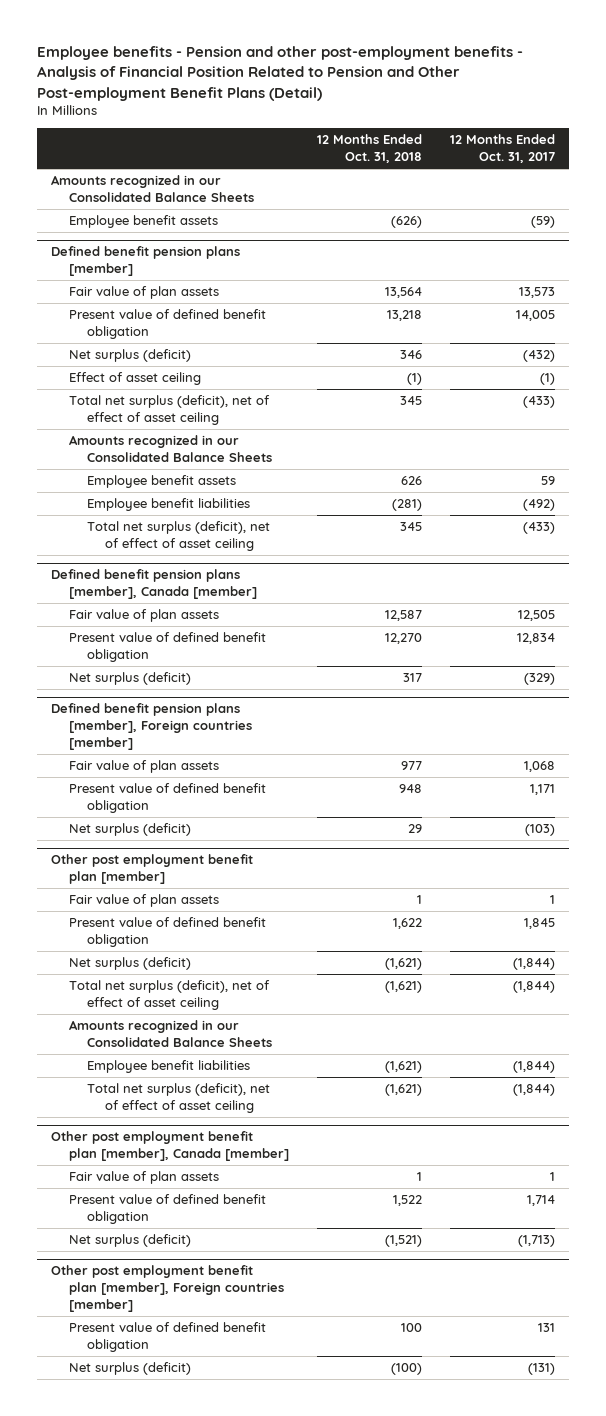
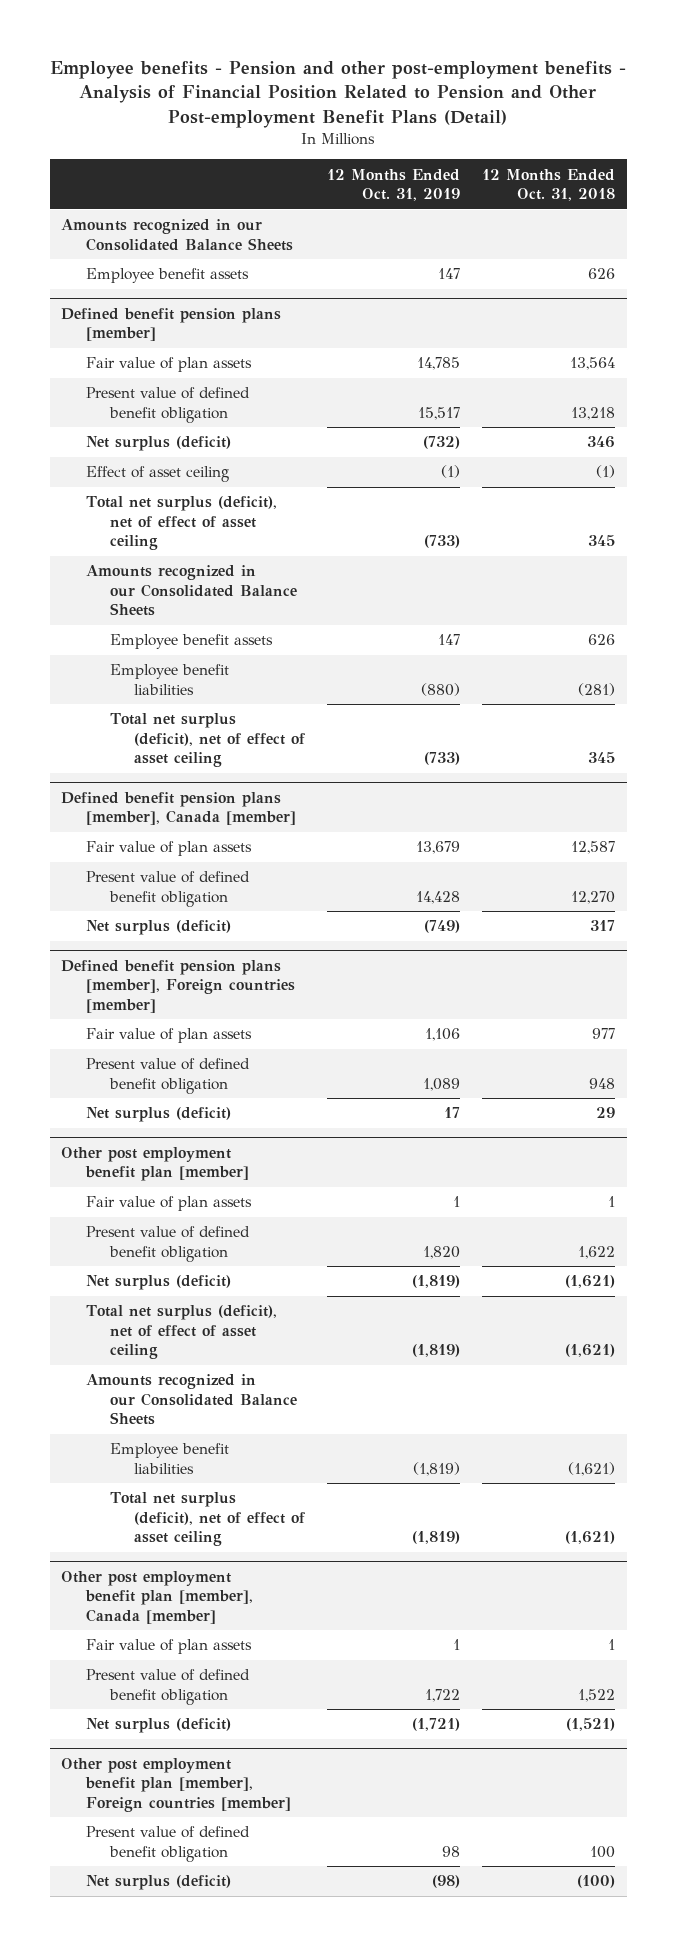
- | 12 Months Ended Oct. 31, 2018 | 12 Months Ended Oct. 31, 2017
+ | 12 Months Ended Oct. 31, 2019 | 12 Months Ended Oct. 31, 2018
- Employee benefit assets | (626) | (59)
+ Employee benefit assets | 147 | 626

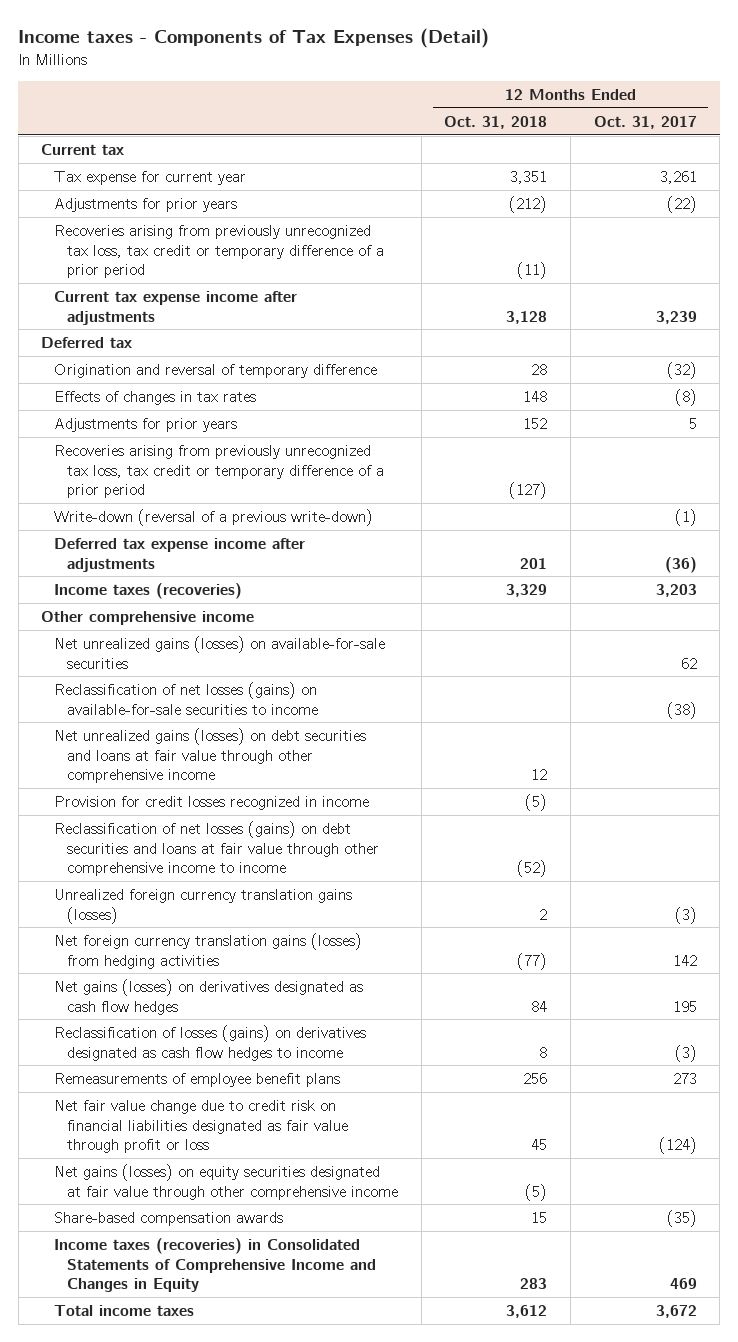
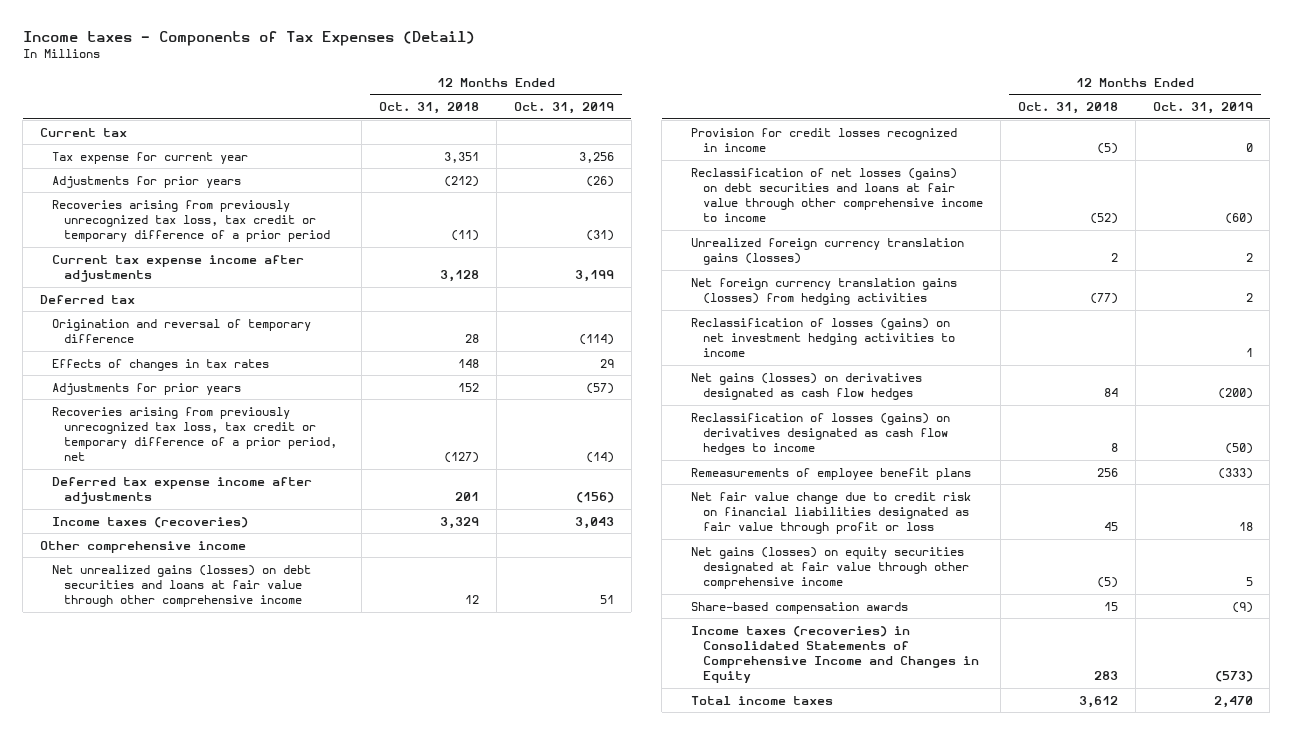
- | 12 Months Ended Oct. 31, 2018 | 12 Months Ended Oct. 31, 2017
+ | 12 Months Ended Oct. 31, 2018 | 12 Months Ended Oct. 31, 2019
- Recoveries arising from previously unrecognized tax loss, tax credit or temporary difference of a prior period | (127) |
- Write-down (reversal of a previous write-down) | | (1)
+ Recoveries arising from previously unrecognized tax loss, tax credit or temporary difference of a prior period, net | (127) | (14)
- Net unrealized gains (losses) on available-for-sale securities | | 62
- Reclassification of net losses (gains) on available-for-sale securities to income | | (38)
+ Reclassification of losses (gains) on net investment hedging activities to income | | 1

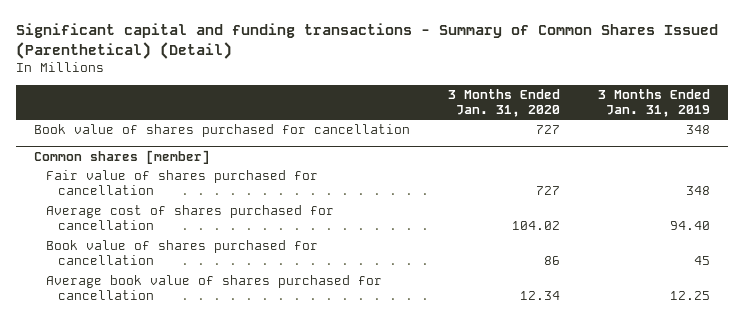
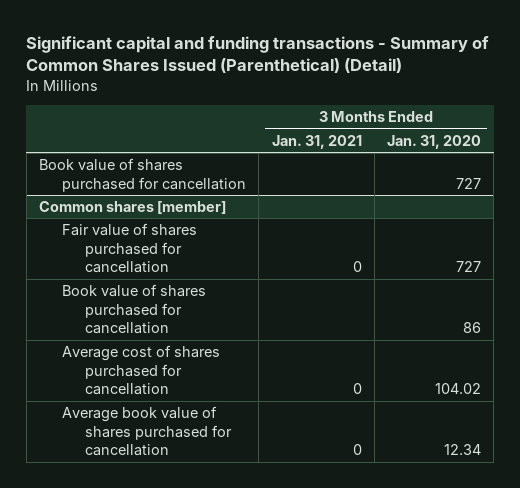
- | 3 Months Ended Jan. 31, 2020 | 3 Months Ended Jan. 31, 2019
+ | 3 Months Ended Jan. 31, 2021 | 3 Months Ended Jan. 31, 2020
@ Common shares [member]
moved down: Average cost of shares purchased for cancellation | 0 | 104.02

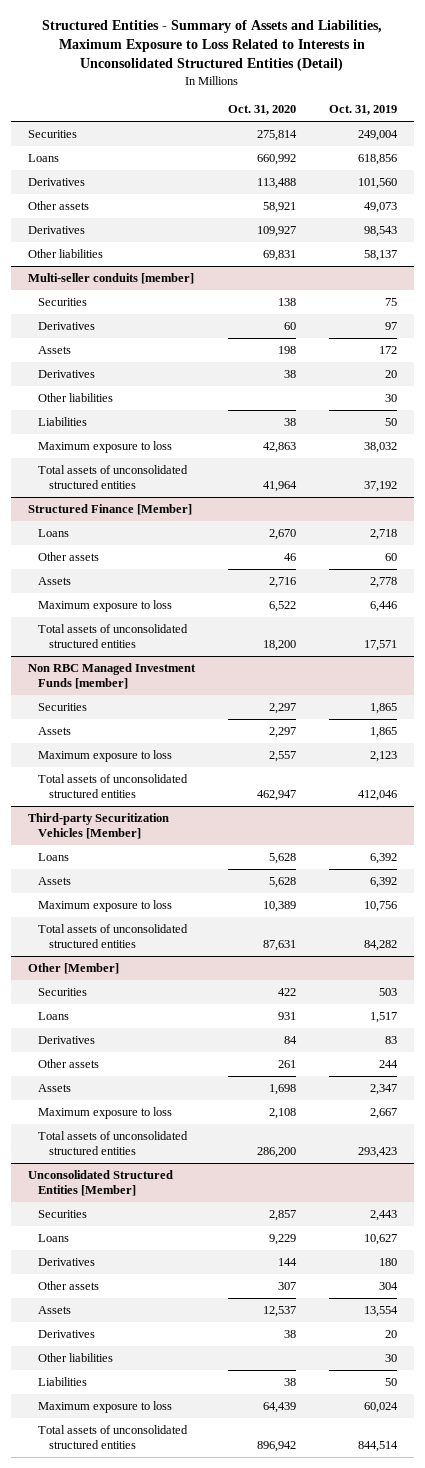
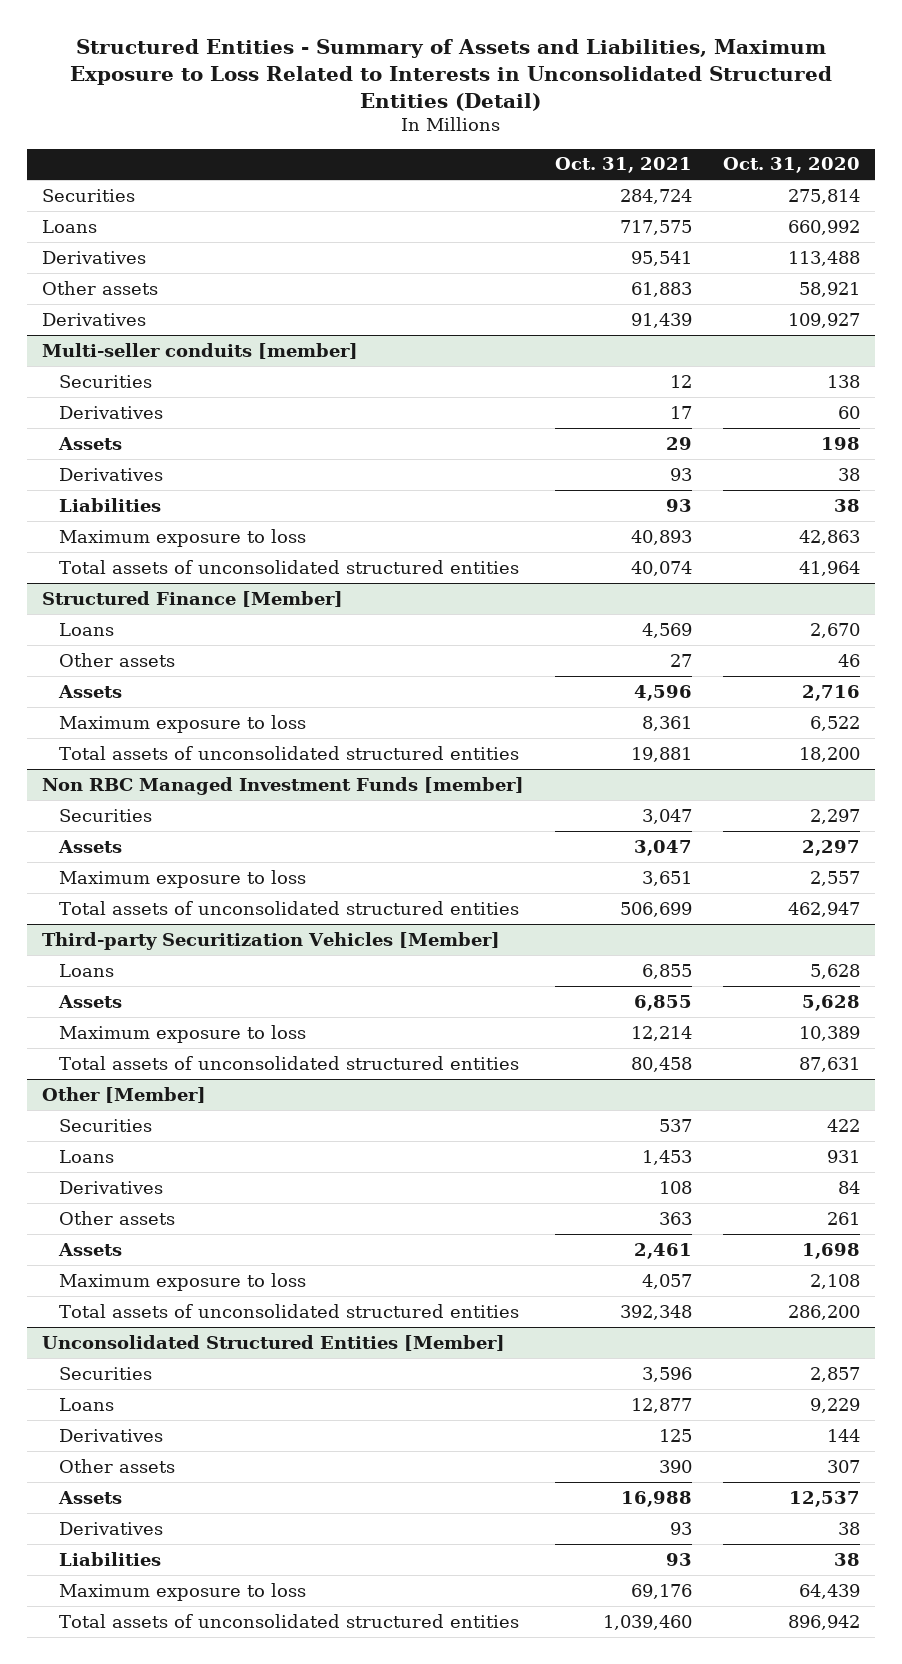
- | Oct. 31, 2020 | Oct. 31, 2019
+ | Oct. 31, 2021 | Oct. 31, 2020
- Other liabilities | 69,831 | 58,137
@ Multi-seller conduits [member]
- Other liabilities | | 30
@ Unconsolidated Structured Entities [Member]
- Other liabilities | | 30

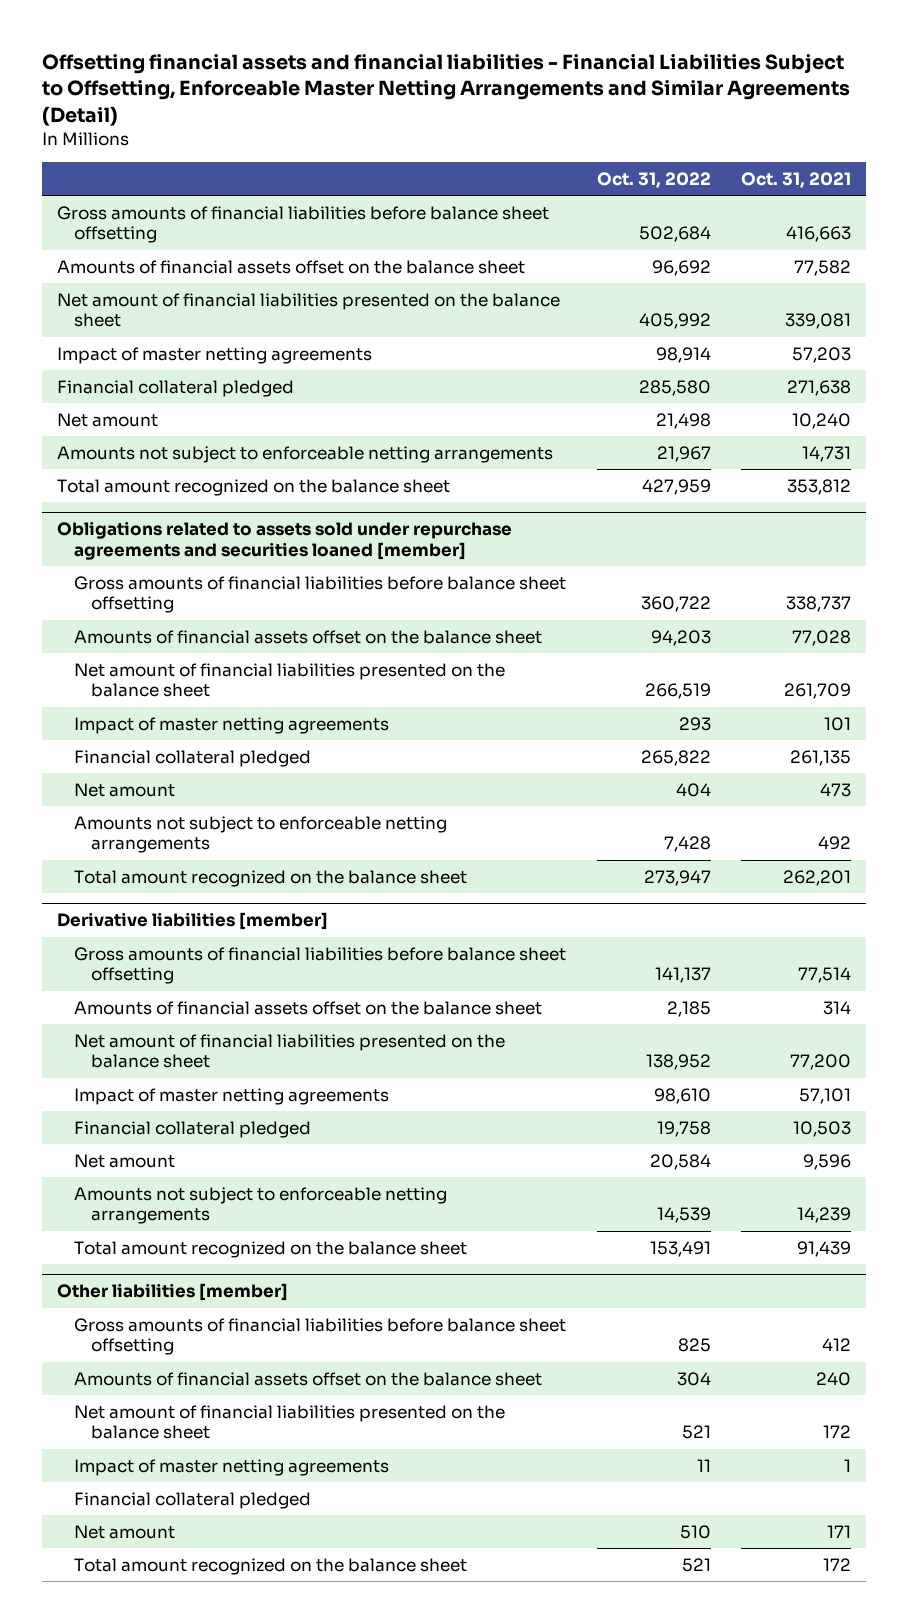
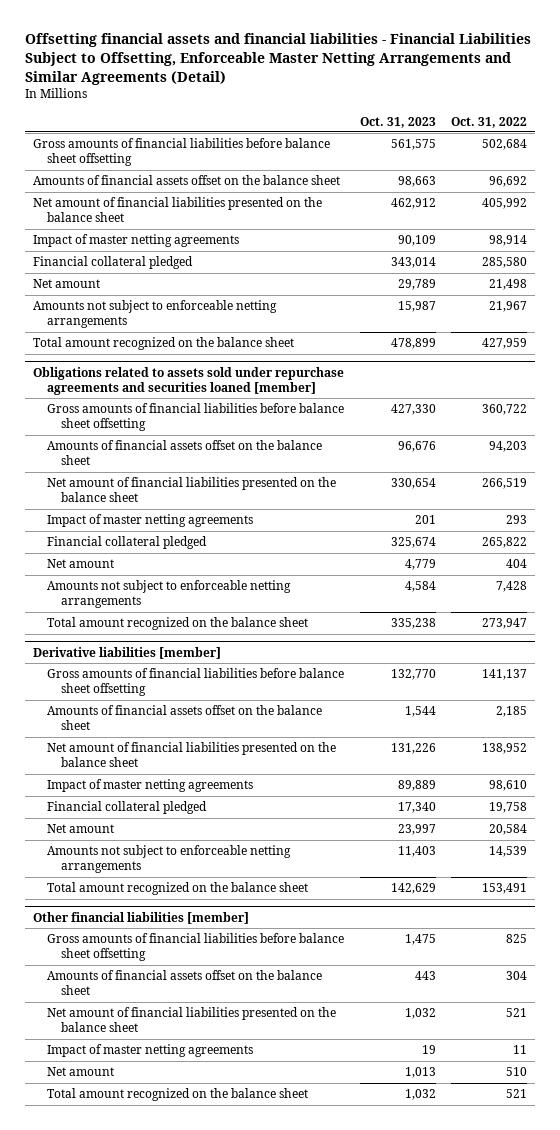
- | Oct. 31, 2022 | Oct. 31, 2021
+ | Oct. 31, 2023 | Oct. 31, 2022
- Other liabilities [member]
+ Other financial liabilities [member]
- Financial collateral pledged

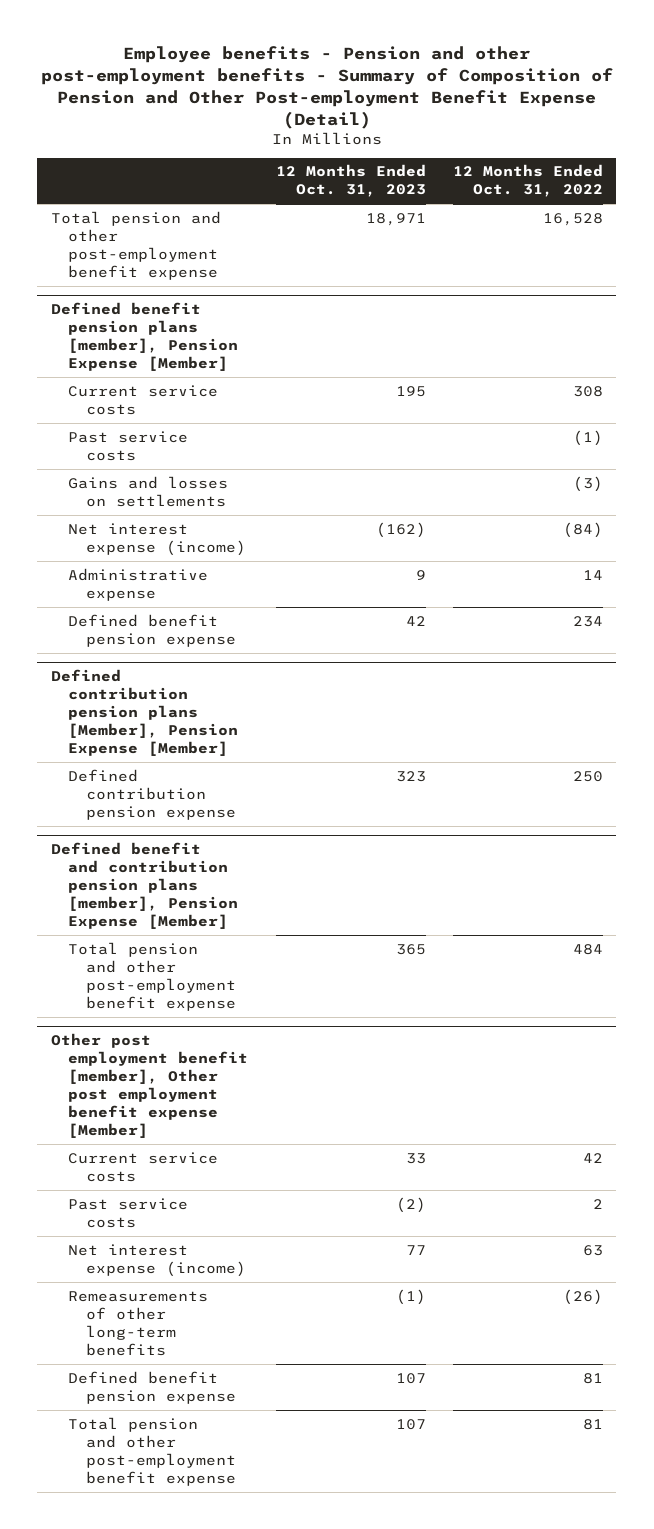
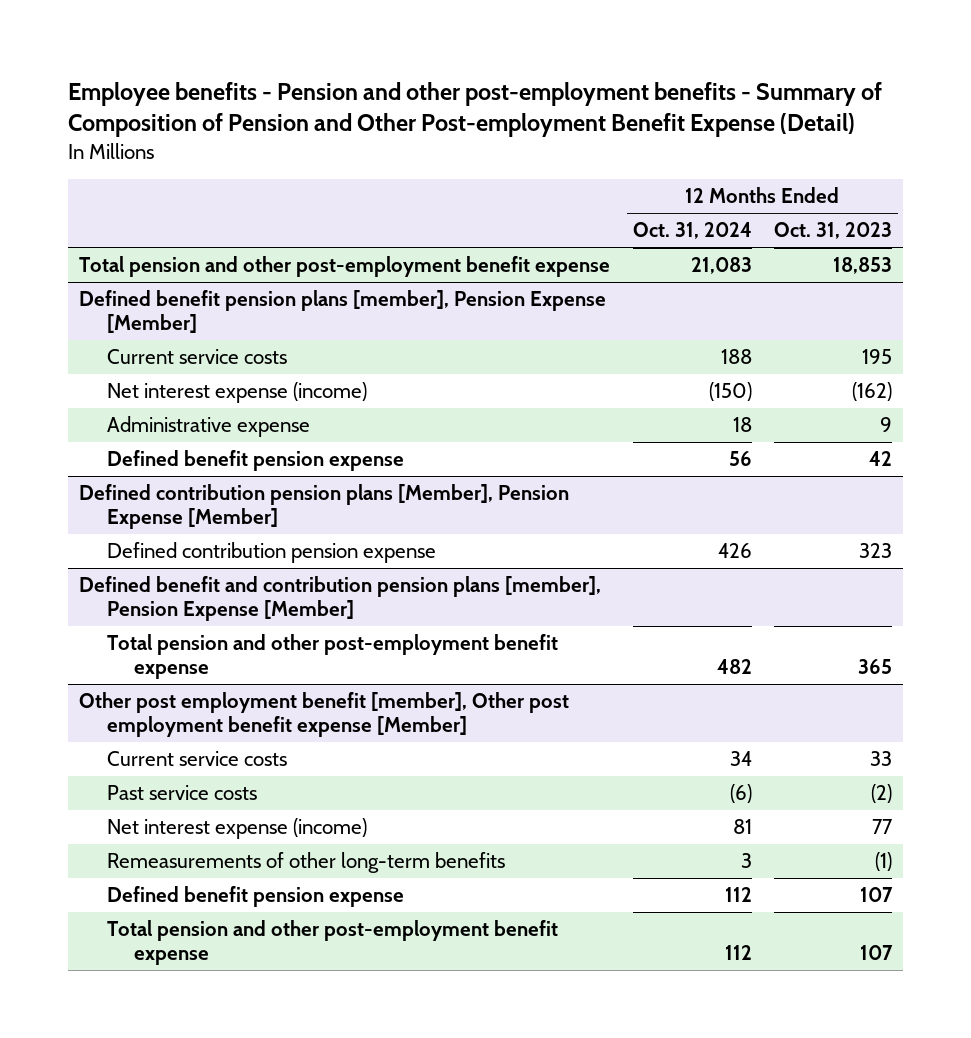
- | 12 Months Ended Oct. 31, 2023 | 12 Months Ended Oct. 31, 2022
+ | 12 Months Ended Oct. 31, 2024 | 12 Months Ended Oct. 31, 2023
- Total pension and other post-employment benefit expense | 18,971 | 16,528
+ Total pension and other post-employment benefit expense | 21,083 | 18,853
@ Defined benefit pension plans [member], Pension Expense [Member]
- Past service costs | | (1)
- Gains and losses on settlements | | (3)

